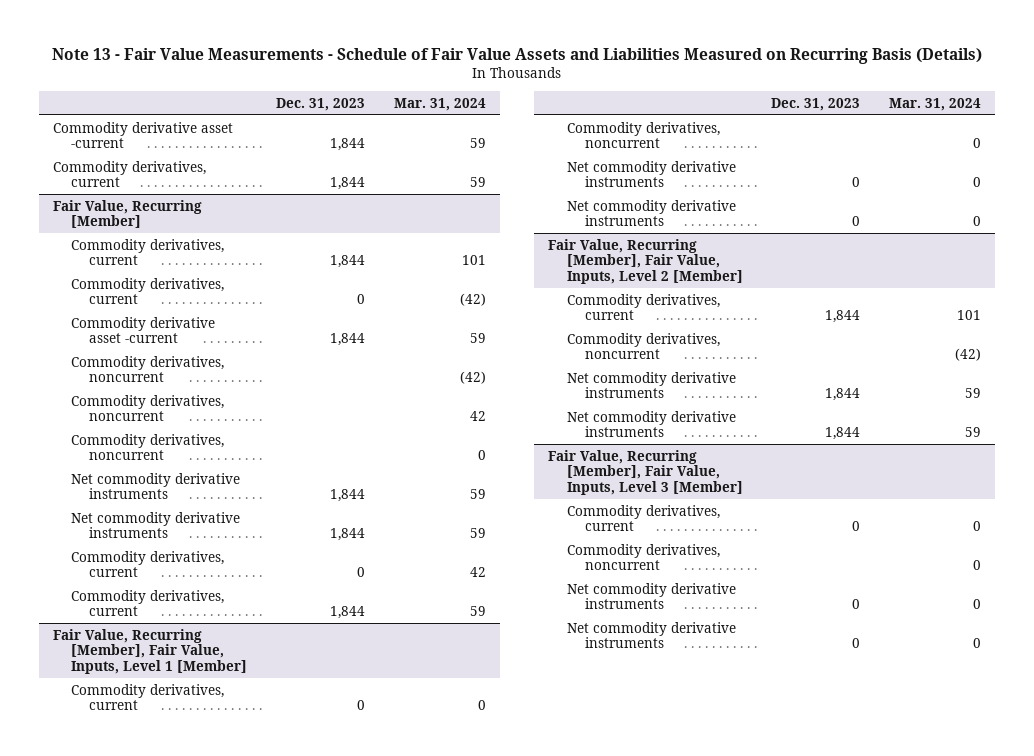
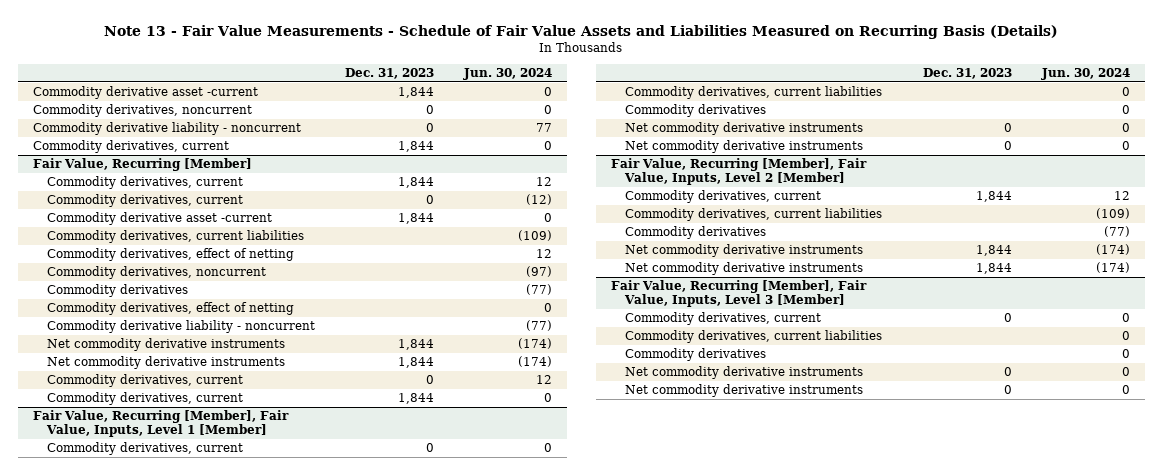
- | Dec. 31, 2023 | Mar. 31, 2024
+ | Dec. 31, 2023 | Jun. 30, 2024
+ Commodity derivatives, noncurrent | 0 | 0
+ Commodity derivative liability - noncurrent | 0 | 77
@ Fair Value, Recurring [Member]
- Commodity derivatives, noncurrent | | (42)
- Commodity derivatives, noncurrent | | 42
+ Commodity derivatives, current liabilities | | (109)
+ Commodity derivatives, effect of netting | | 12
+ Commodity derivatives | | (77)
+ Commodity derivatives, effect of netting | | 0
+ Commodity derivative liability - noncurrent | | (77)
@ Fair Value, Recurring [Member], Fair Value, Inputs, Level 1 [Member]
- Commodity derivatives, noncurrent | | 0
+ Commodity derivatives, current liabilities | | 0
+ Commodity derivatives | | 0
@ Fair Value, Recurring [Member], Fair Value, Inputs, Level 2 [Member]
- Commodity derivatives, noncurrent | | (42)
+ Commodity derivatives, current liabilities | | (109)
+ Commodity derivatives | | (77)
@ Fair Value, Recurring [Member], Fair Value, Inputs, Level 3 [Member]
- Commodity derivatives, noncurrent | | 0
+ Commodity derivatives, current liabilities | | 0
+ Commodity derivatives | | 0

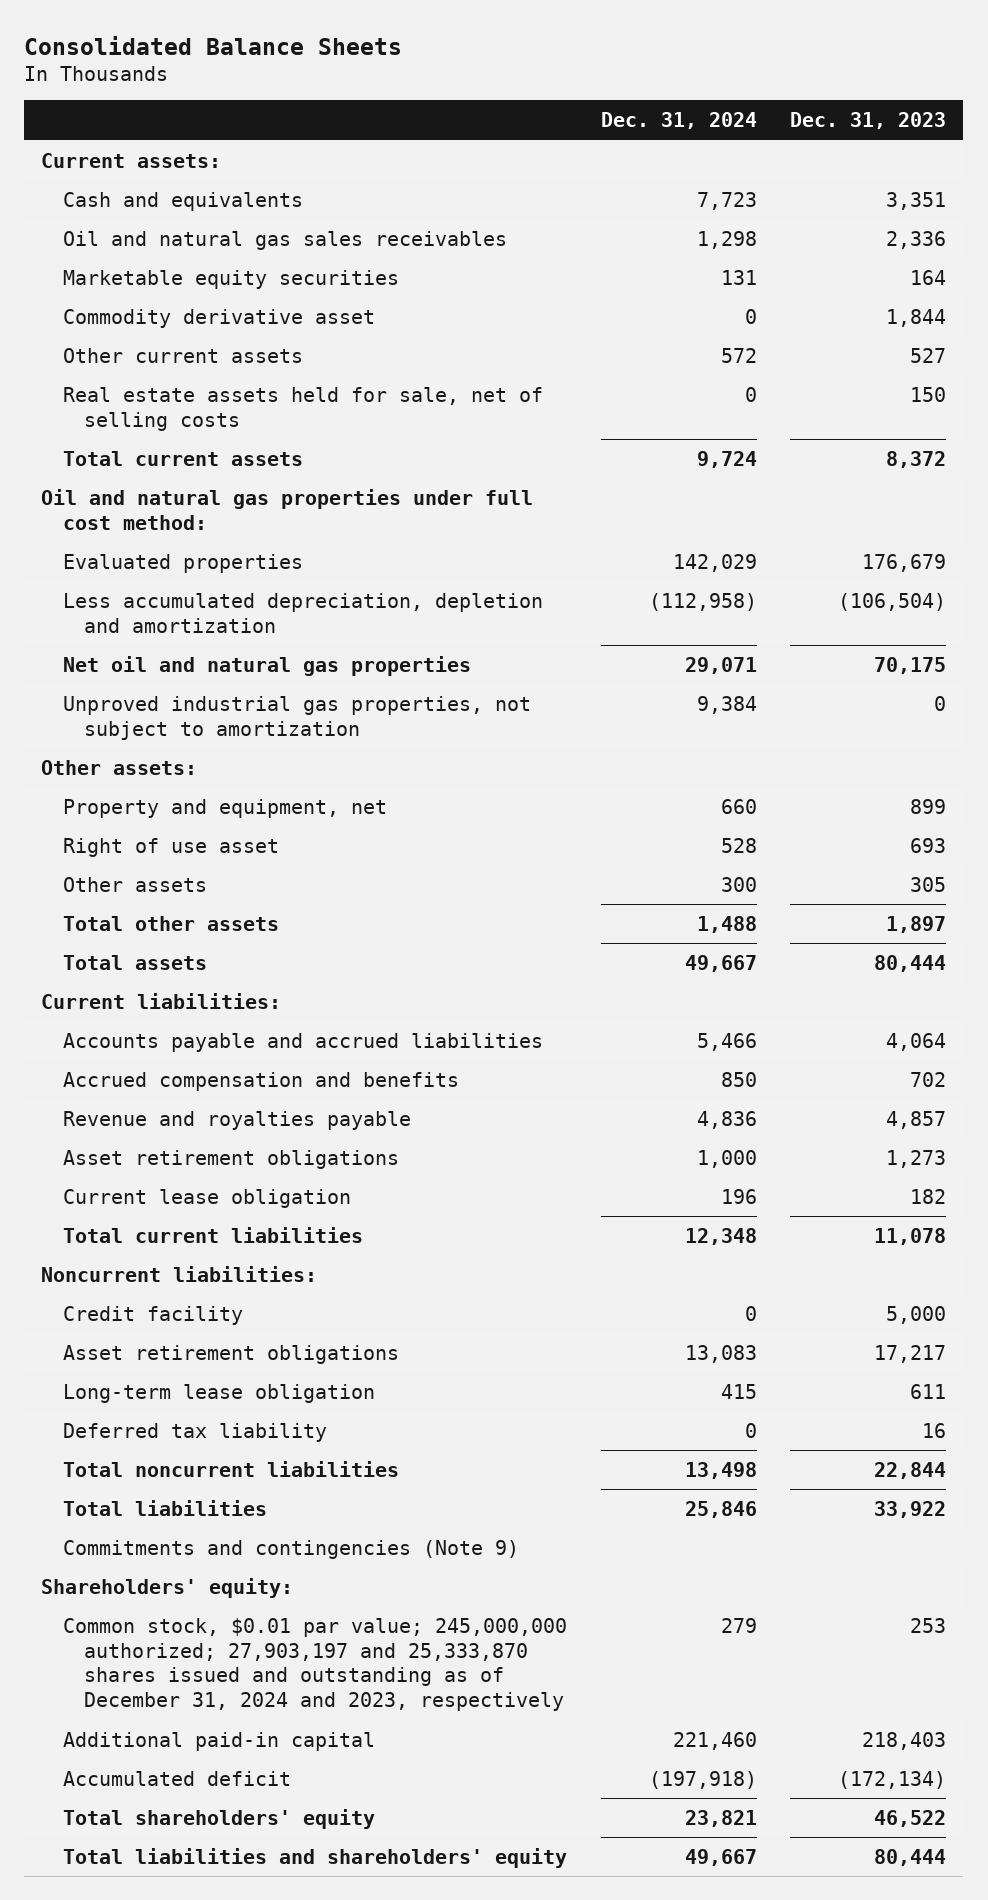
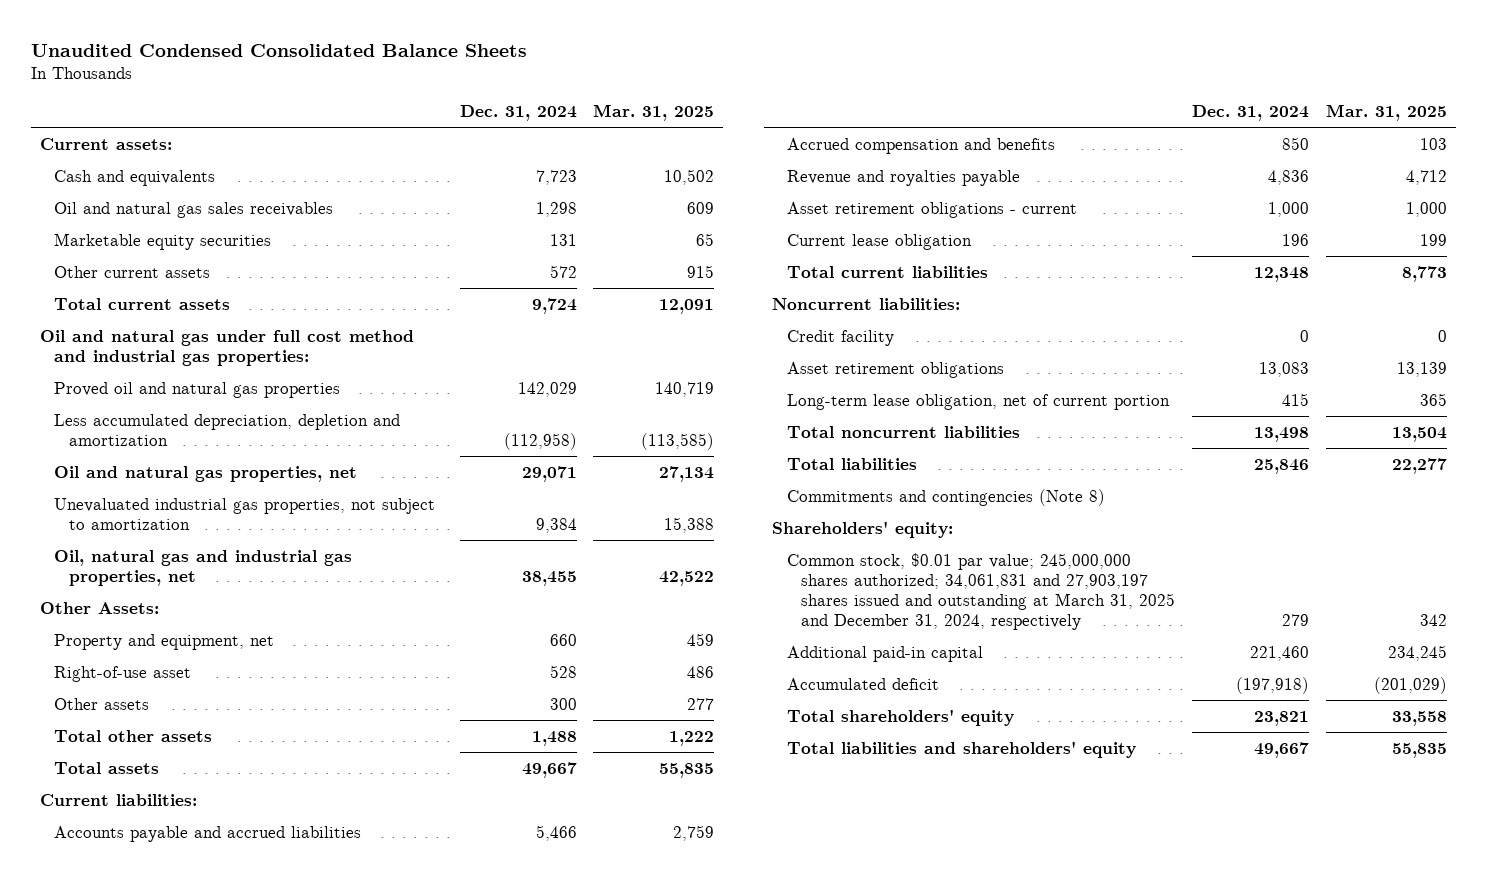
- Consolidated Balance Sheets
+ Unaudited Condensed Consolidated Balance Sheets
- | Dec. 31, 2024 | Dec. 31, 2023
+ | Dec. 31, 2024 | Mar. 31, 2025
- Commodity derivative asset | 0 | 1,844
- Real estate assets held for sale, net of selling costs | 0 | 150
- Oil and natural gas properties under full cost method:
- Evaluated properties | 142,029 | 176,679
+ Oil and natural gas under full cost method and industrial gas properties:
+ Proved oil and natural gas properties | 142,029 | 140,719
- Net oil and natural gas properties | 29,071 | 70,175
- Unproved industrial gas properties, not subject to amortization | 9,384 | 0
- Other assets:
+ Oil and natural gas properties, net | 29,071 | 27,134
+ Unevaluated industrial gas properties, not subject to amortization | 9,384 | 15,388
+ Oil, natural gas and industrial gas properties, net | 38,455 | 42,522
+ Other Assets:
- Right of use asset | 528 | 693
+ Right-of-use asset | 528 | 486
- Asset retirement obligations | 1,000 | 1,273
+ Asset retirement obligations - current | 1,000 | 1,000
- Long-term lease obligation | 415 | 611
- Deferred tax liability | 0 | 16
+ Long-term lease obligation, net of current portion | 415 | 365
- Commitments and contingencies (Note 9)
+ Commitments and contingencies (Note 8)
- Common stock, $0.01 par value; 245,000,000 authorized; 27,903,197 and 25,333,870 shares issued and outstanding as of December 31, 2024 and 2023, respectively | 279 | 253
+ Common stock, $0.01 par value; 245,000,000 shares authorized; 34,061,831 and 27,903,197 shares issued and outstanding at March 31, 2025 and December 31, 2024, respectively | 279 | 342

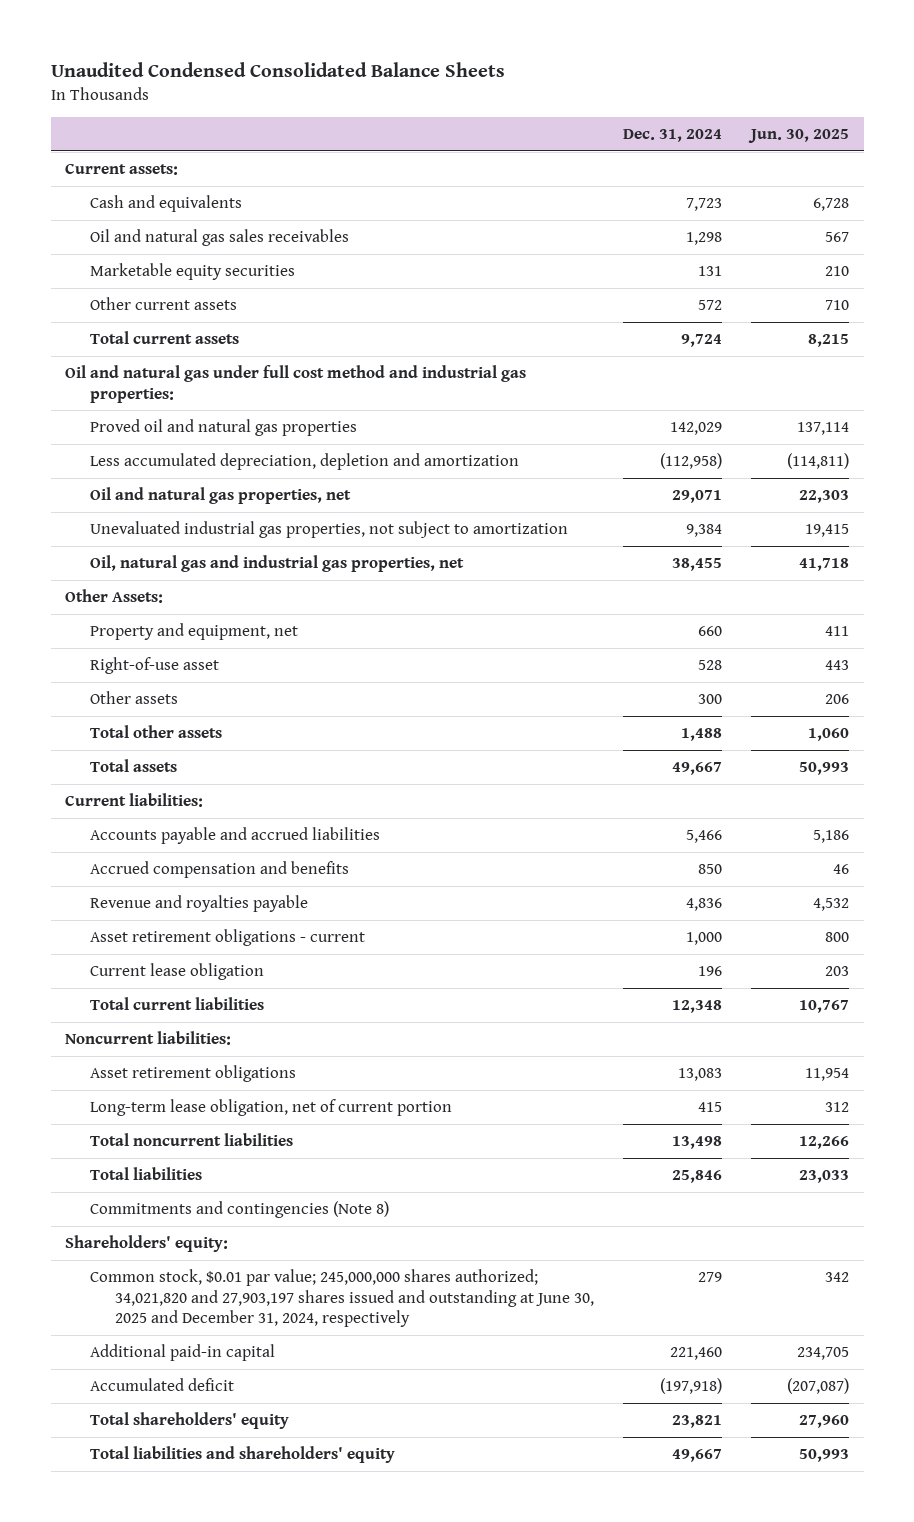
- | Dec. 31, 2024 | Mar. 31, 2025
+ | Dec. 31, 2024 | Jun. 30, 2025
- Credit facility | 0 | 0
- Common stock, $0.01 par value; 245,000,000 shares authorized; 34,061,831 and 27,903,197 shares issued and outstanding at March 31, 2025 and December 31, 2024, respectively | 279 | 342
+ Common stock, $0.01 par value; 245,000,000 shares authorized; 34,021,820 and 27,903,197 shares issued and outstanding at June 30, 2025 and December 31, 2024, respectively | 279 | 342

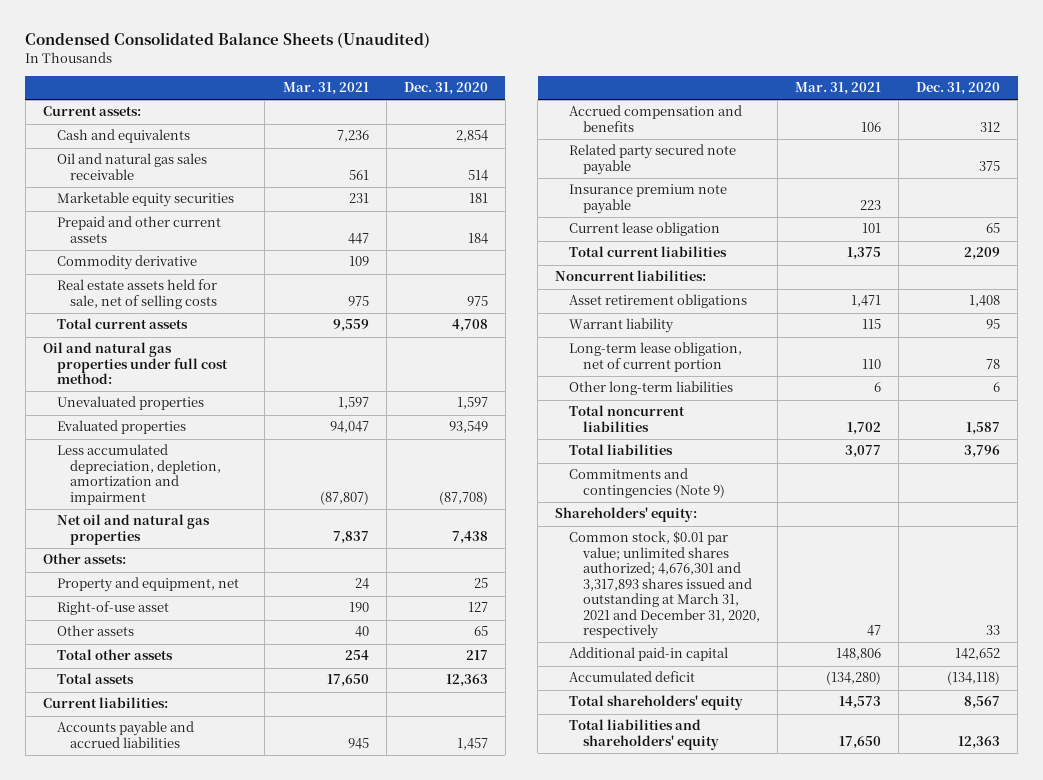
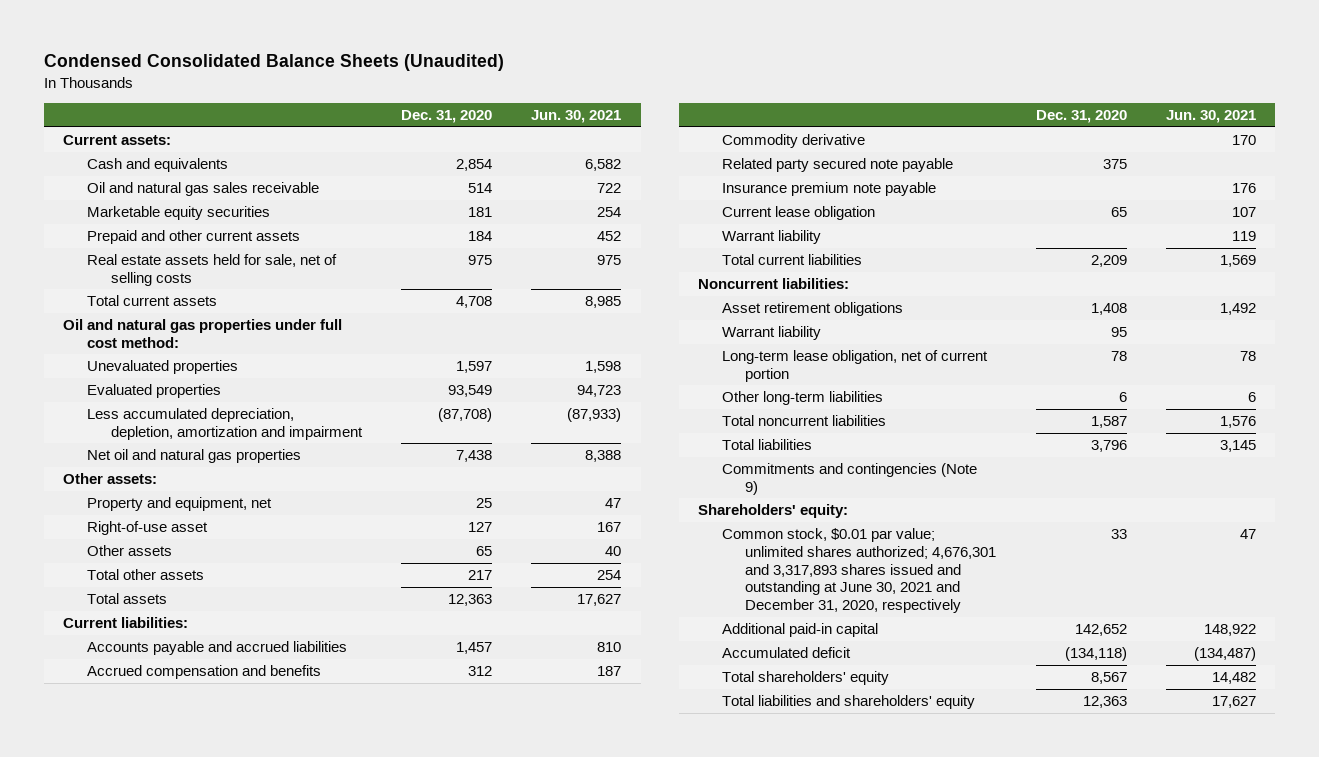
- | Mar. 31, 2021 | Dec. 31, 2020
+ | Dec. 31, 2020 | Jun. 30, 2021
moved down: Commodity derivative | | 170
+ Warrant liability | | 119
- Common stock, $0.01 par value; unlimited shares authorized; 4,676,301 and 3,317,893 shares issued and outstanding at March 31, 2021 and December 31, 2020, respectively | 47 | 33
+ Common stock, $0.01 par value; unlimited shares authorized; 4,676,301 and 3,317,893 shares issued and outstanding at June 30, 2021 and December 31, 2020, respectively | 33 | 47

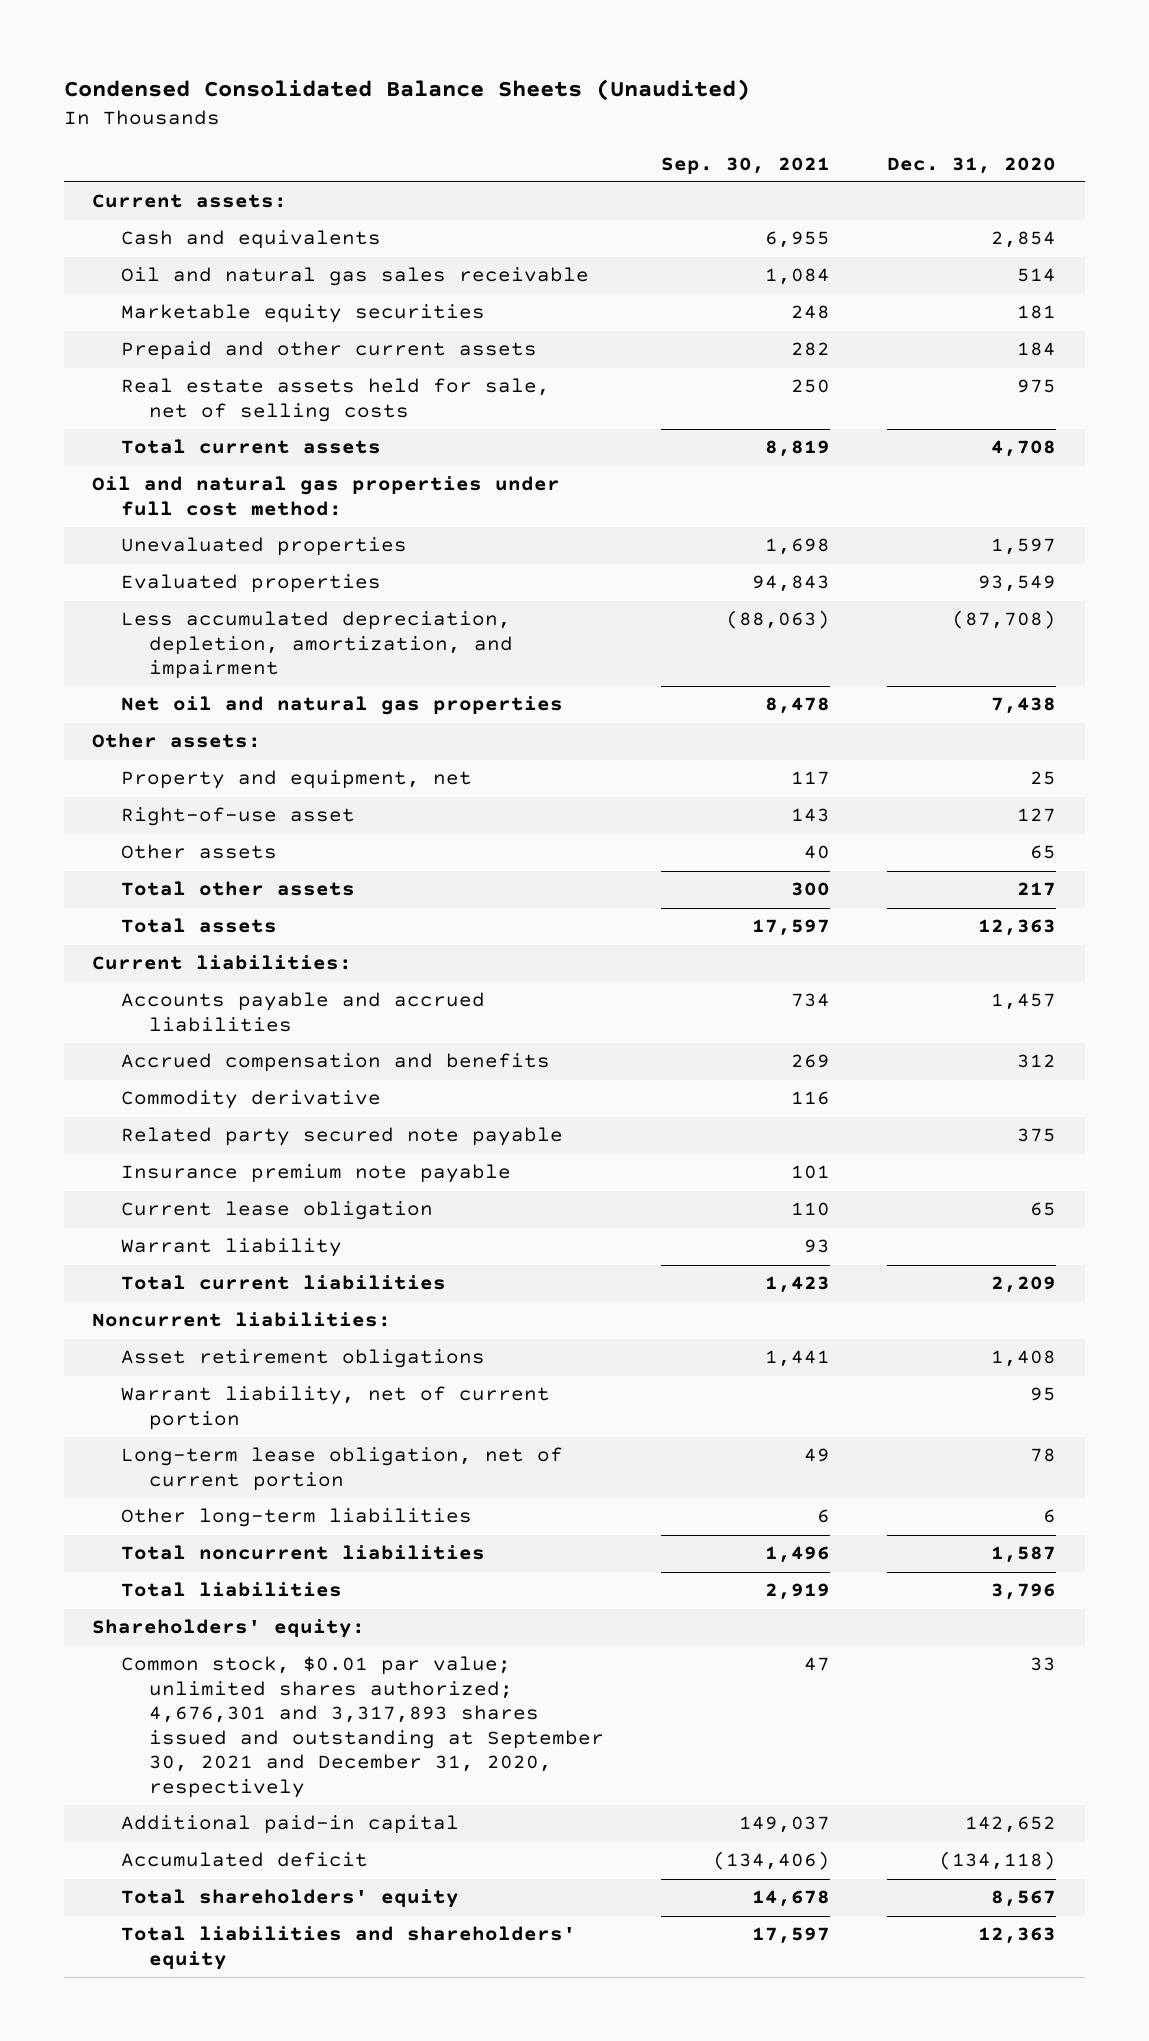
- | Dec. 31, 2020 | Jun. 30, 2021
+ | Sep. 30, 2021 | Dec. 31, 2020
- Less accumulated depreciation, depletion, amortization and impairment | (87,708) | (87,933)
+ Less accumulated depreciation, depletion, amortization, and impairment | (88,063) | (87,708)
- Warrant liability | 95 |
+ Warrant liability, net of current portion | | 95
- Commitments and contingencies (Note 9)
- Common stock, $0.01 par value; unlimited shares authorized; 4,676,301 and 3,317,893 shares issued and outstanding at June 30, 2021 and December 31, 2020, respectively | 33 | 47
+ Common stock, $0.01 par value; unlimited shares authorized; 4,676,301 and 3,317,893 shares issued and outstanding at September 30, 2021 and December 31, 2020, respectively | 47 | 33

